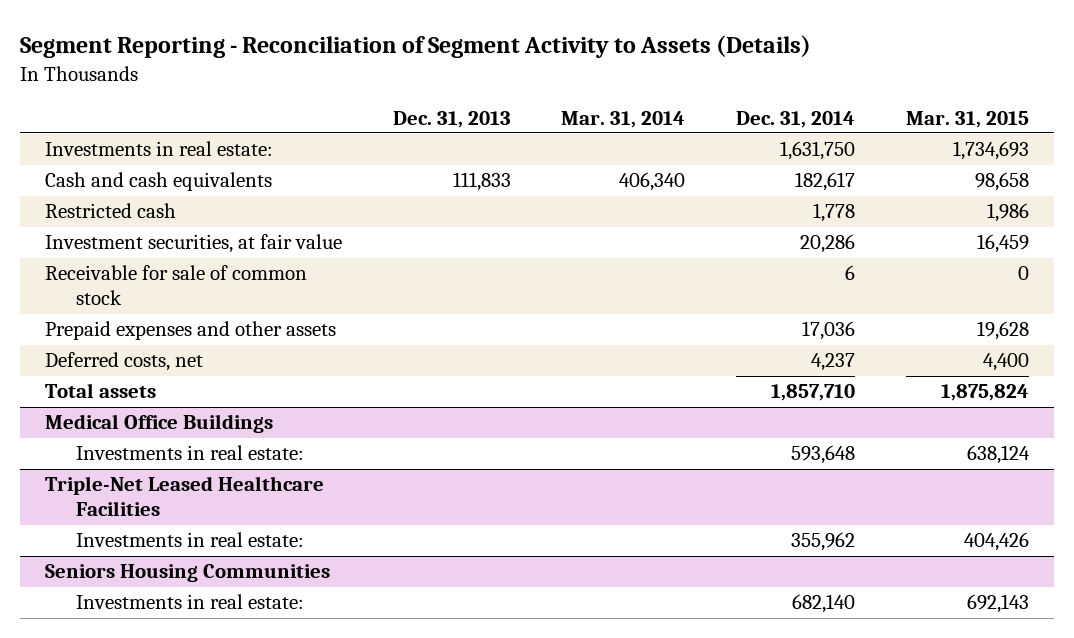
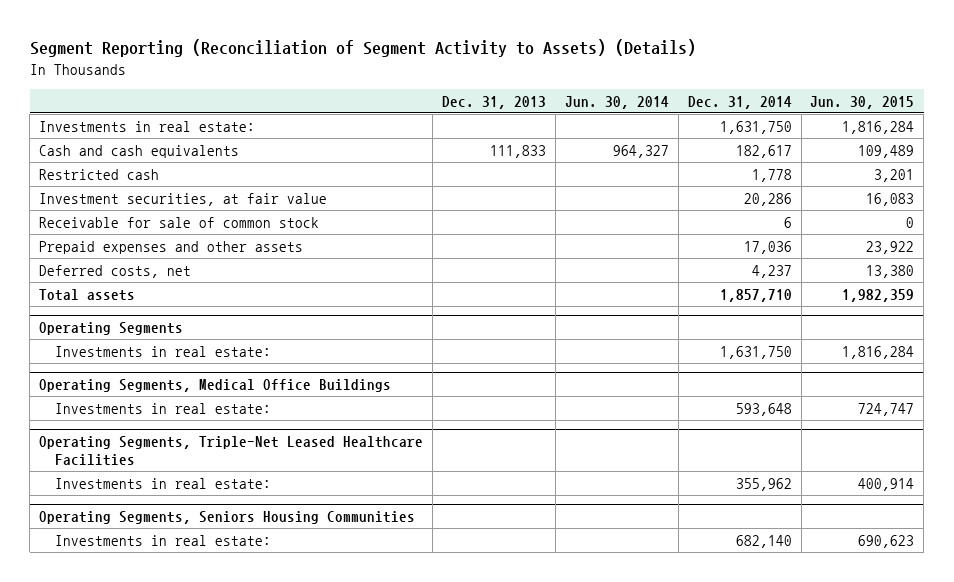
- Segment Reporting - Reconciliation of Segment Activity to Assets (Details)
+ Segment Reporting (Reconciliation of Segment Activity to Assets) (Details)
- | Dec. 31, 2013 | Mar. 31, 2014 | Dec. 31, 2014 | Mar. 31, 2015
+ | Dec. 31, 2013 | Jun. 30, 2014 | Dec. 31, 2014 | Jun. 30, 2015
- Medical Office Buildings
+ Operating Segments
+ Investments in real estate: | | | 1,631,750 | 1,816,284
+ Operating Segments, Medical Office Buildings
- Triple-Net Leased Healthcare Facilities
+ Operating Segments, Triple-Net Leased Healthcare Facilities
- Seniors Housing Communities
+ Operating Segments, Seniors Housing Communities

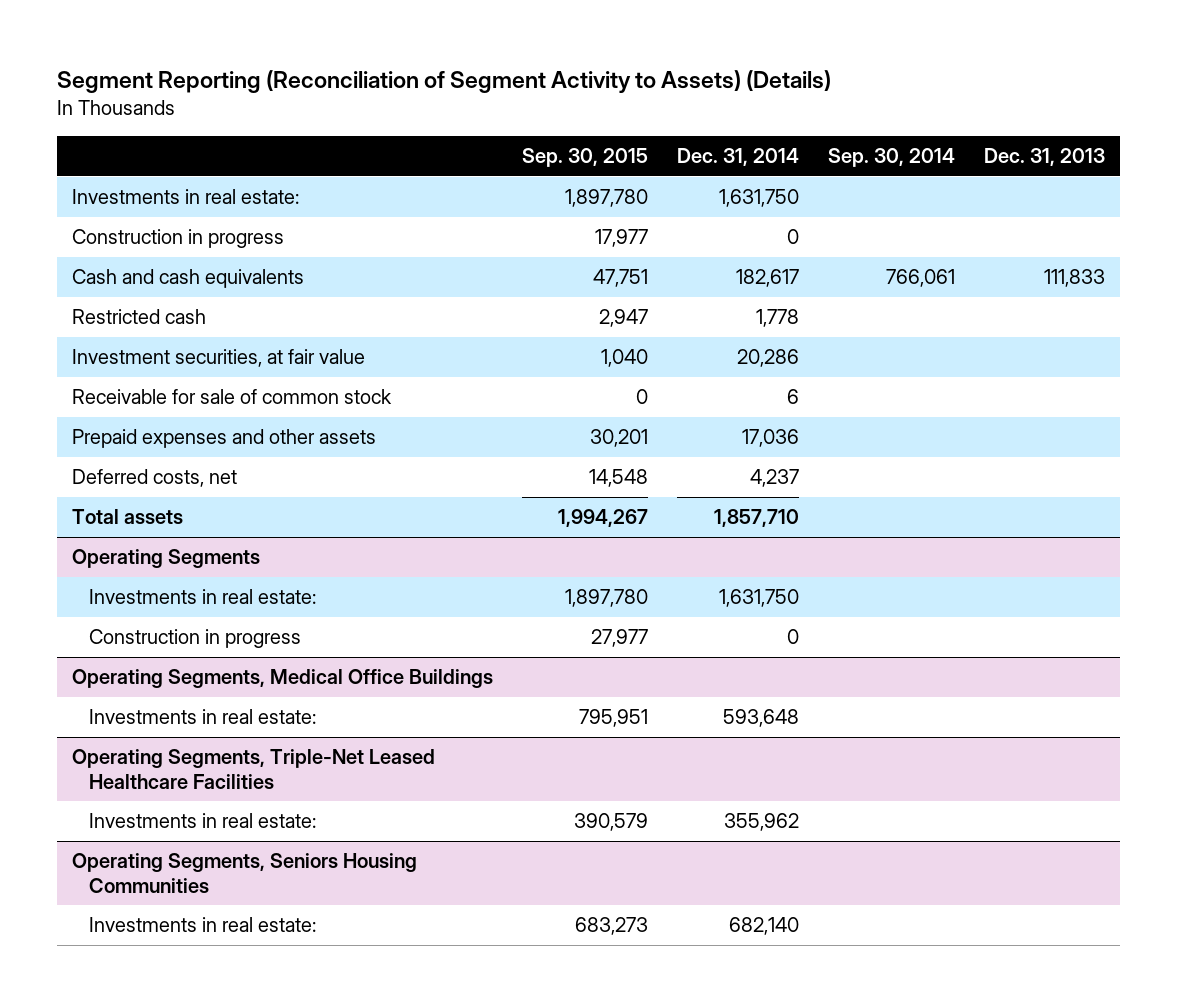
- | Dec. 31, 2013 | Jun. 30, 2014 | Dec. 31, 2014 | Jun. 30, 2015
+ | Sep. 30, 2015 | Dec. 31, 2014 | Sep. 30, 2014 | Dec. 31, 2013
+ Construction in progress | 17,977 | 0 | |
@ Operating Segments
+ Construction in progress | 27,977 | 0 | |

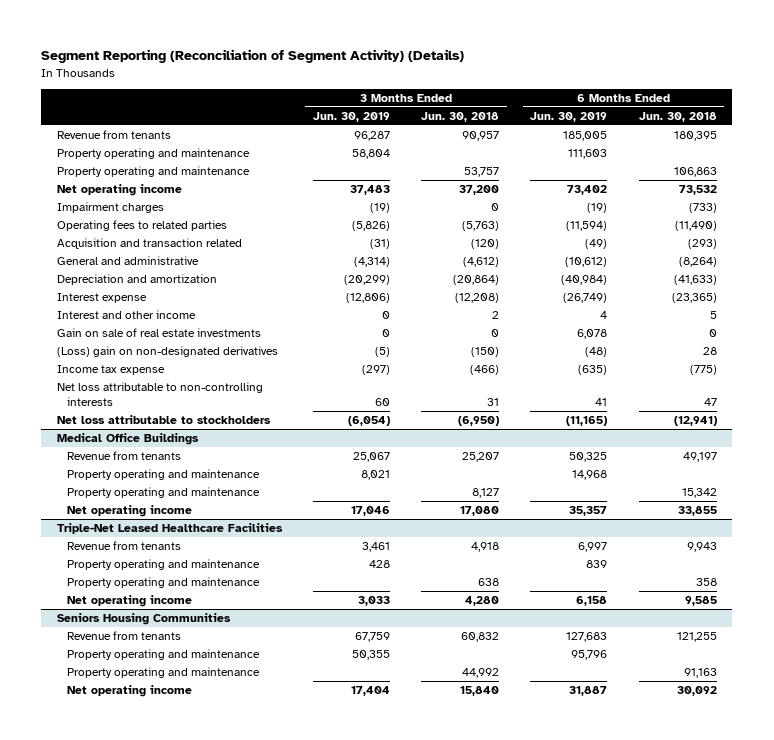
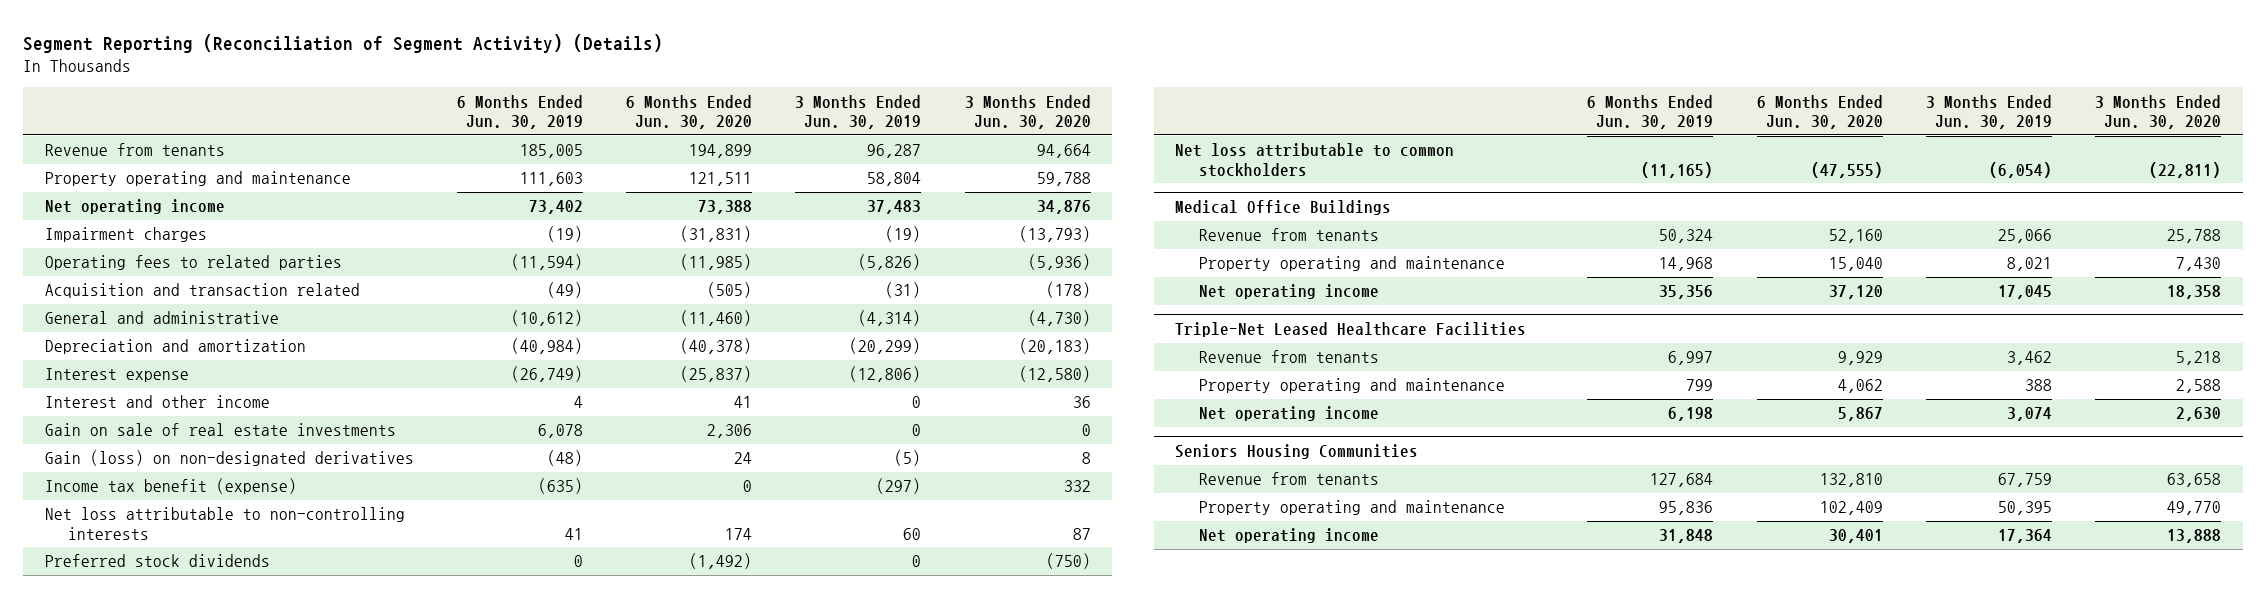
- | 3 Months Ended Jun. 30, 2019 | 3 Months Ended Jun. 30, 2018 | 6 Months Ended Jun. 30, 2019 | 6 Months Ended Jun. 30, 2018
+ | 6 Months Ended Jun. 30, 2019 | 6 Months Ended Jun. 30, 2020 | 3 Months Ended Jun. 30, 2019 | 3 Months Ended Jun. 30, 2020
- Property operating and maintenance | | 53,757 | | 106,863
- (Loss) gain on non-designated derivatives | (5) | (150) | (48) | 28
- Income tax expense | (297) | (466) | (635) | (775)
+ Gain (loss) on non-designated derivatives | (48) | 24 | (5) | 8
+ Income tax benefit (expense) | (635) | 0 | (297) | 332
- Net loss attributable to stockholders | (6,054) | (6,950) | (11,165) | (12,941)
+ Preferred stock dividends | 0 | (1,492) | 0 | (750)
+ Net loss attributable to common stockholders | (11,165) | (47,555) | (6,054) | (22,811)
@ Medical Office Buildings
- Revenue from tenants | 25,067 | 25,207 | 50,325 | 49,197
+ Revenue from tenants | 50,324 | 52,160 | 25,066 | 25,788
- Property operating and maintenance | | 8,127 | | 15,342
- Net operating income | 17,046 | 17,080 | 35,357 | 33,855
+ Net operating income | 35,356 | 37,120 | 17,045 | 18,358
@ Triple-Net Leased Healthcare Facilities
- Revenue from tenants | 3,461 | 4,918 | 6,997 | 9,943
- Property operating and maintenance | 428 | | 839 |
- Property operating and maintenance | | 638 | | 358
- Net operating income | 3,033 | 4,280 | 6,158 | 9,585
+ Revenue from tenants | 6,997 | 9,929 | 3,462 | 5,218
+ Property operating and maintenance | 799 | 4,062 | 388 | 2,588
+ Net operating income | 6,198 | 5,867 | 3,074 | 2,630
@ Seniors Housing Communities
- Revenue from tenants | 67,759 | 60,832 | 127,683 | 121,255
- Property operating and maintenance | 50,355 | | 95,796 |
- Property operating and maintenance | | 44,992 | | 91,163
- Net operating income | 17,404 | 15,840 | 31,887 | 30,092
+ Revenue from tenants | 127,684 | 132,810 | 67,759 | 63,658
+ Property operating and maintenance | 95,836 | 102,409 | 50,395 | 49,770
+ Net operating income | 31,848 | 30,401 | 17,364 | 13,888

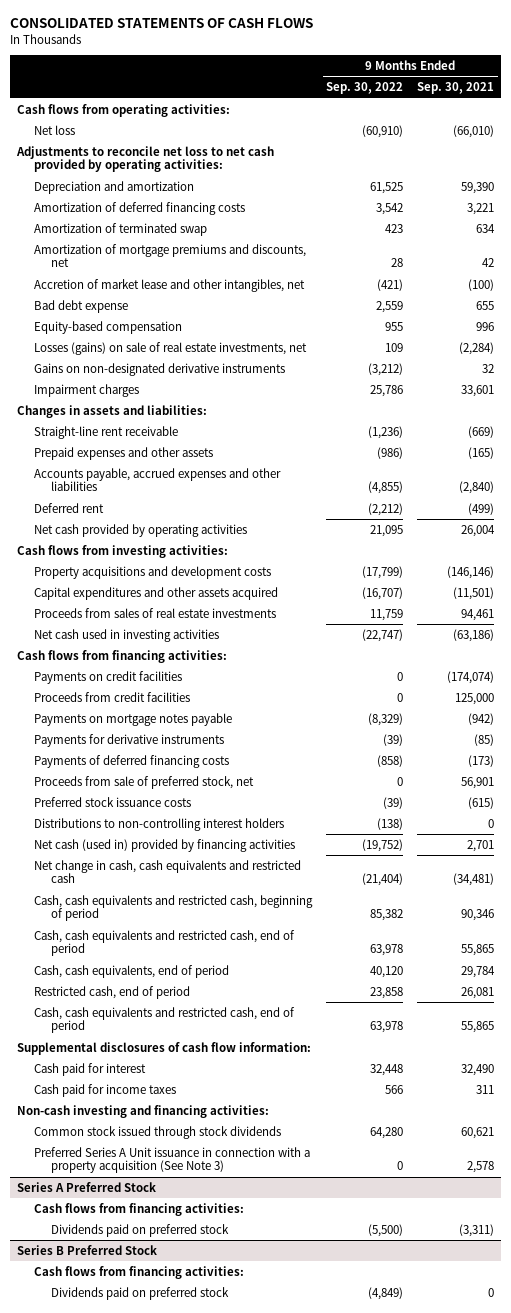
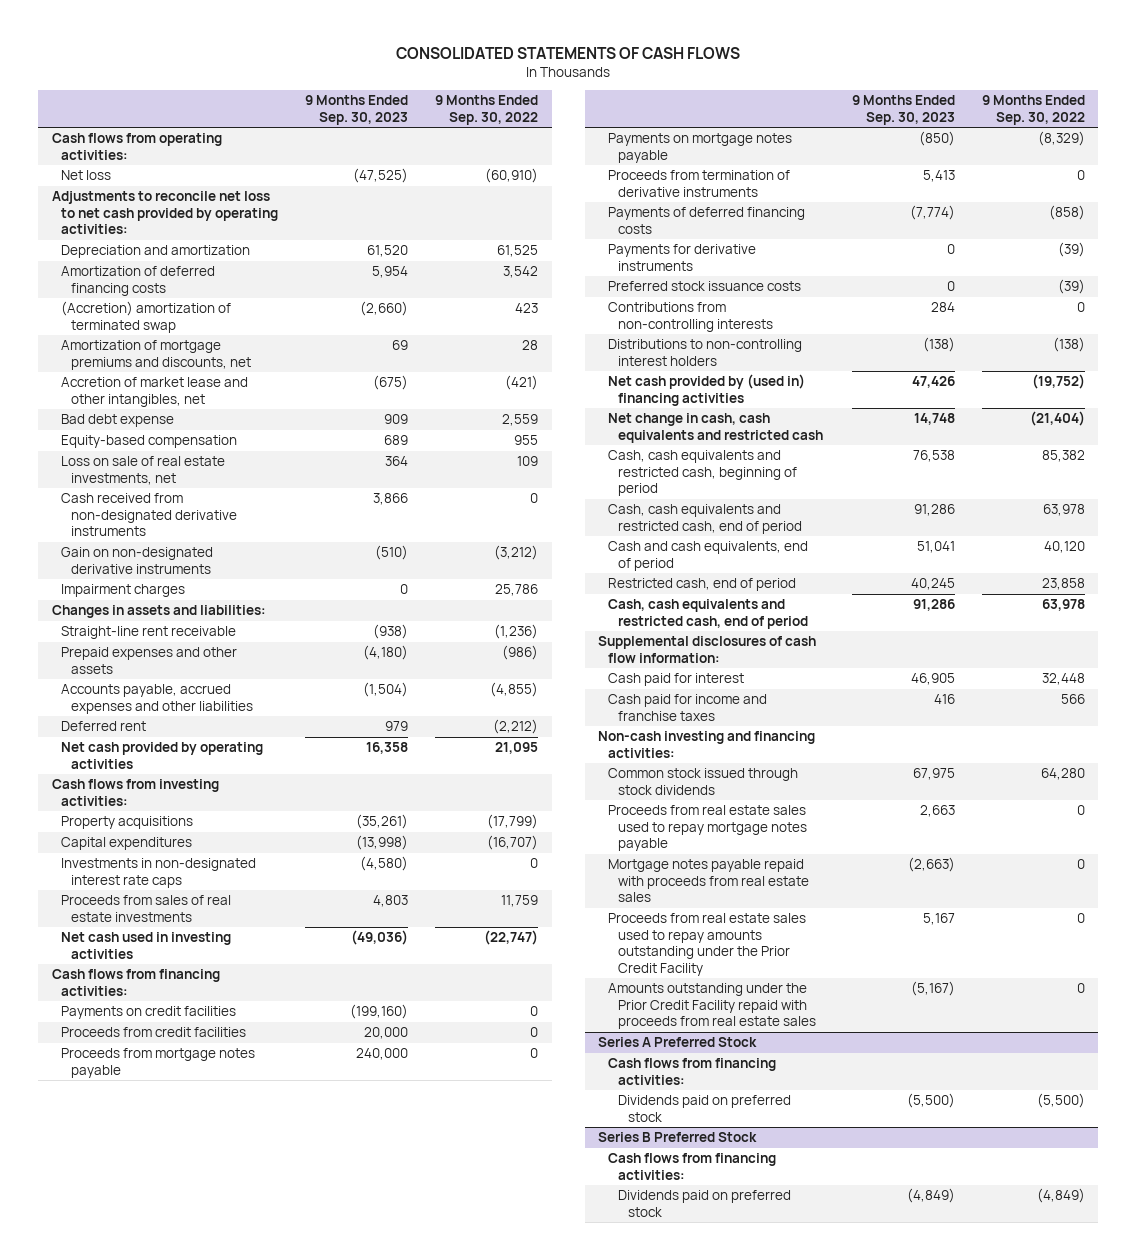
- | 9 Months Ended Sep. 30, 2022 | 9 Months Ended Sep. 30, 2021
+ | 9 Months Ended Sep. 30, 2023 | 9 Months Ended Sep. 30, 2022
- Amortization of terminated swap | 423 | 634
+ (Accretion) amortization of terminated swap | (2,660) | 423
- Losses (gains) on sale of real estate investments, net | 109 | (2,284)
- Gains on non-designated derivative instruments | (3,212) | 32
+ Loss on sale of real estate investments, net | 364 | 109
+ Cash received from non-designated derivative instruments | 3,866 | 0
+ Gain on non-designated derivative instruments | (510) | (3,212)
- Property acquisitions and development costs | (17,799) | (146,146)
- Capital expenditures and other assets acquired | (16,707) | (11,501)
+ Property acquisitions | (35,261) | (17,799)
+ Capital expenditures | (13,998) | (16,707)
+ Investments in non-designated interest rate caps | (4,580) | 0
+ Proceeds from mortgage notes payable | 240,000 | 0
+ Proceeds from termination of derivative instruments | 5,413 | 0
- Proceeds from sale of preferred stock, net | 0 | 56,901
moved down: Payments for derivative instruments | 0 | (39)
+ Contributions from non-controlling interests | 284 | 0
- Net cash (used in) provided by financing activities | (19,752) | 2,701
+ Net cash provided by (used in) financing activities | 47,426 | (19,752)
- Cash, cash equivalents, end of period | 40,120 | 29,784
+ Cash and cash equivalents, end of period | 51,041 | 40,120
- Cash paid for income taxes | 566 | 311
+ Cash paid for income and franchise taxes | 416 | 566
- Preferred Series A Unit issuance in connection with a property acquisition (See Note 3) | 0 | 2,578
+ Proceeds from real estate sales used to repay mortgage notes payable | 2,663 | 0
+ Mortgage notes payable repaid with proceeds from real estate sales | (2,663) | 0
+ Proceeds from real estate sales used to repay amounts outstanding under the Prior Credit Facility | 5,167 | 0
+ Amounts outstanding under the Prior Credit Facility repaid with proceeds from real estate sales | (5,167) | 0

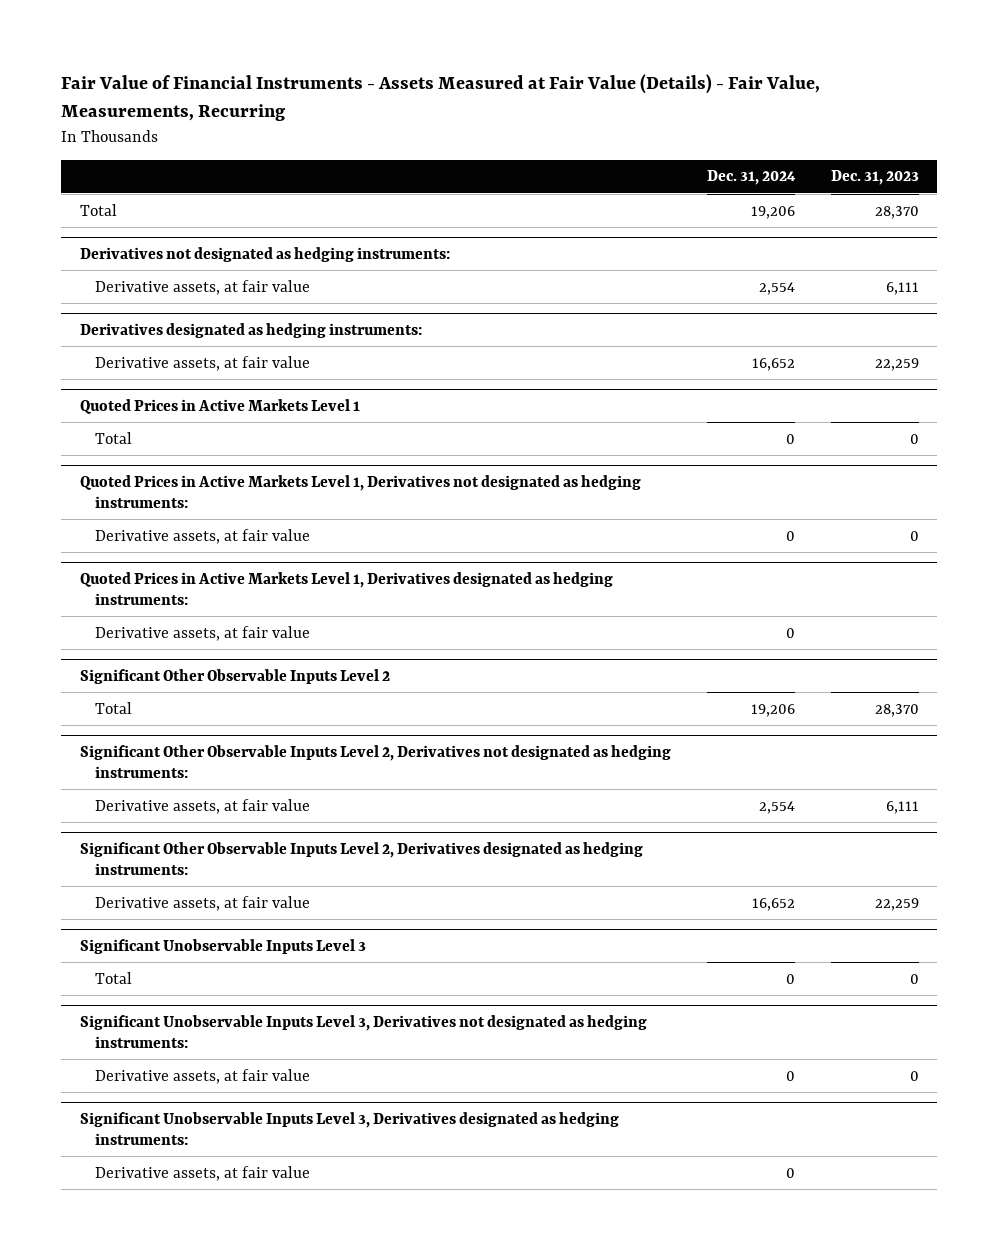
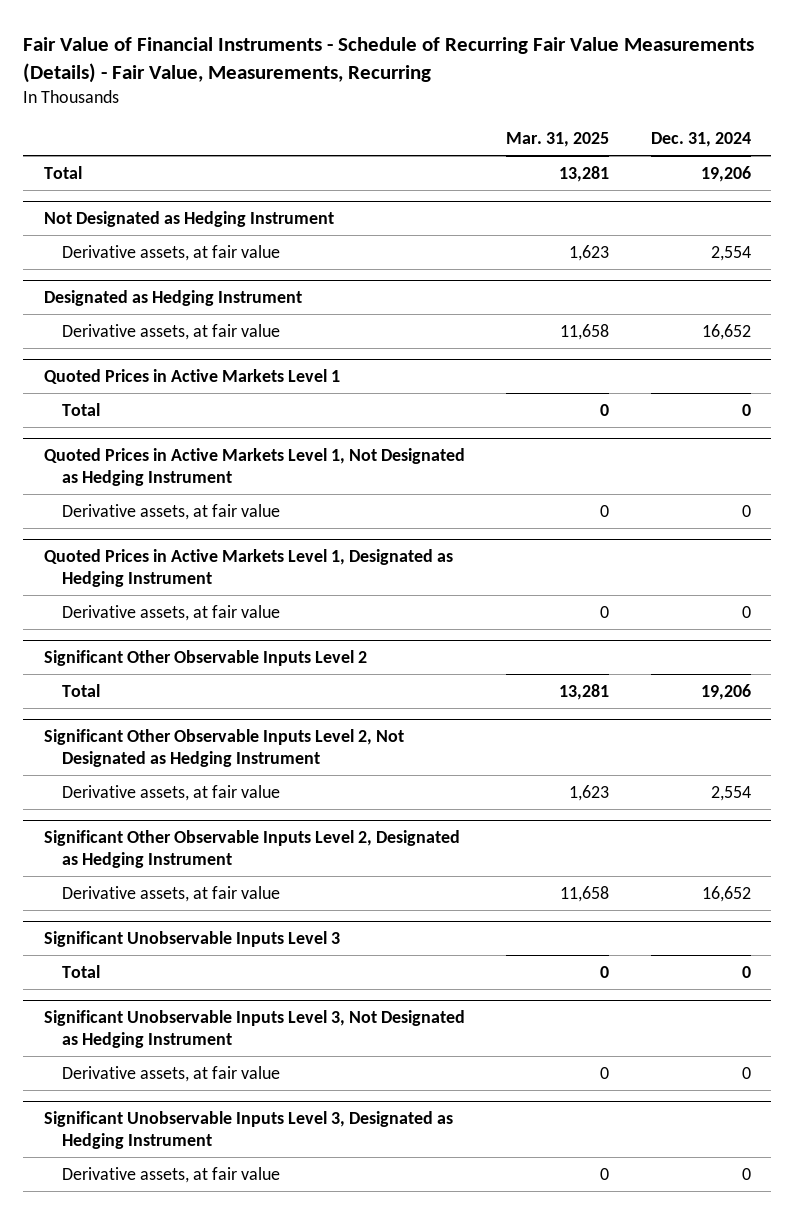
- Fair Value of Financial Instruments - Assets Measured at Fair Value (Details) - Fair Value, Measurements, Recurring
+ Fair Value of Financial Instruments - Schedule of Recurring Fair Value Measurements (Details) - Fair Value, Measurements, Recurring
- | Dec. 31, 2024 | Dec. 31, 2023
+ | Mar. 31, 2025 | Dec. 31, 2024
- Derivatives not designated as hedging instruments:
+ Not Designated as Hedging Instrument
- Derivatives designated as hedging instruments:
+ Designated as Hedging Instrument
- Quoted Prices in Active Markets Level 1, Derivatives not designated as hedging instruments:
+ Quoted Prices in Active Markets Level 1, Not Designated as Hedging Instrument
- Quoted Prices in Active Markets Level 1, Derivatives designated as hedging instruments:
+ Quoted Prices in Active Markets Level 1, Designated as Hedging Instrument
- Significant Other Observable Inputs Level 2, Derivatives not designated as hedging instruments:
+ Significant Other Observable Inputs Level 2, Not Designated as Hedging Instrument
- Significant Other Observable Inputs Level 2, Derivatives designated as hedging instruments:
+ Significant Other Observable Inputs Level 2, Designated as Hedging Instrument
- Significant Unobservable Inputs Level 3, Derivatives not designated as hedging instruments:
+ Significant Unobservable Inputs Level 3, Not Designated as Hedging Instrument
- Significant Unobservable Inputs Level 3, Derivatives designated as hedging instruments:
+ Significant Unobservable Inputs Level 3, Designated as Hedging Instrument

